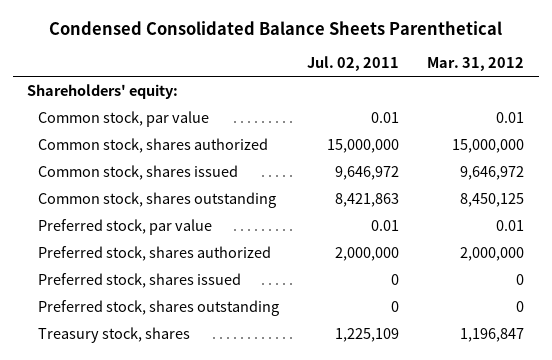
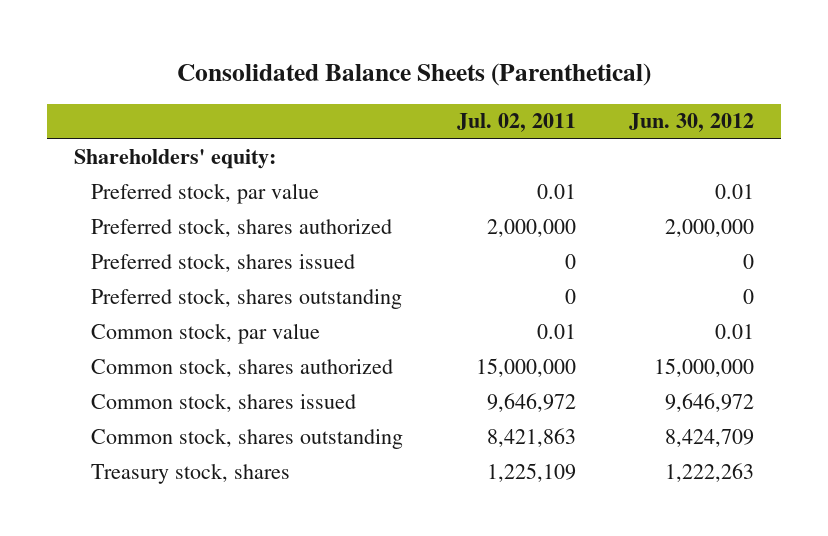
- Condensed Consolidated Balance Sheets Parenthetical
+ Consolidated Balance Sheets (Parenthetical)
- | Jul. 02, 2011 | Mar. 31, 2012
+ | Jul. 02, 2011 | Jun. 30, 2012
moved down: Common stock, par value | 0.01 | 0.01
moved down: Common stock, shares authorized | 15,000,000 | 15,000,000
moved down: Common stock, shares issued | 9,646,972 | 9,646,972
moved down: Common stock, shares outstanding | 8,421,863 | 8,424,709

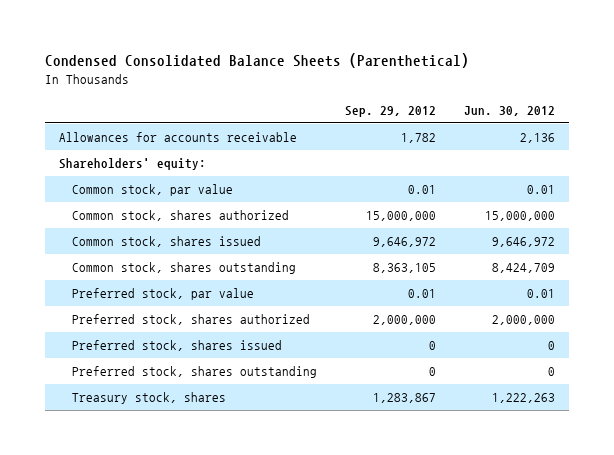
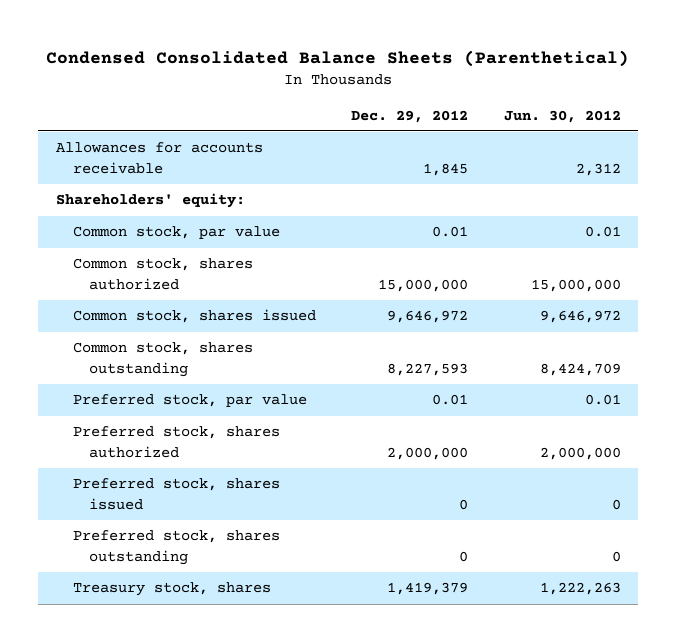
- | Sep. 29, 2012 | Jun. 30, 2012
+ | Dec. 29, 2012 | Jun. 30, 2012
- Allowances for accounts receivable | 1,782 | 2,136
+ Allowances for accounts receivable | 1,845 | 2,312

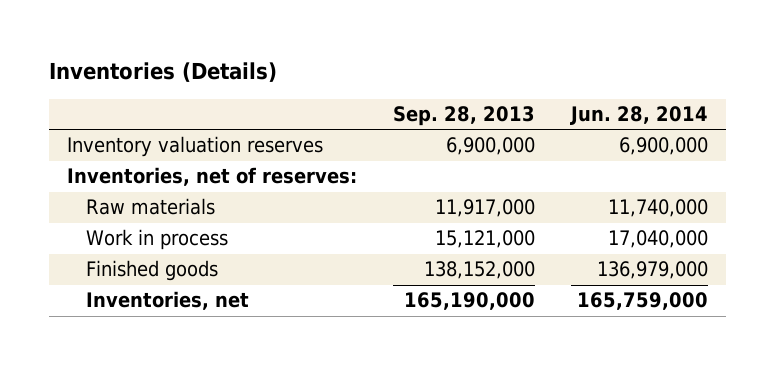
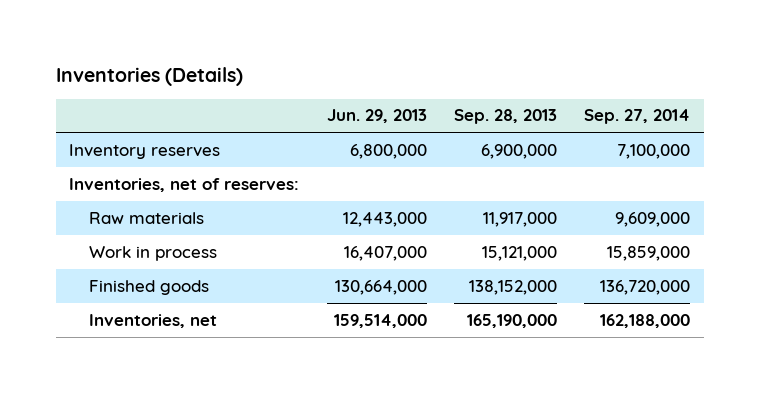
- | Sep. 28, 2013 | Jun. 28, 2014
+ | Jun. 29, 2013 | Sep. 28, 2013 | Sep. 27, 2014
- Inventory valuation reserves | 6,900,000 | 6,900,000
+ Inventory reserves | 6,800,000 | 6,900,000 | 7,100,000

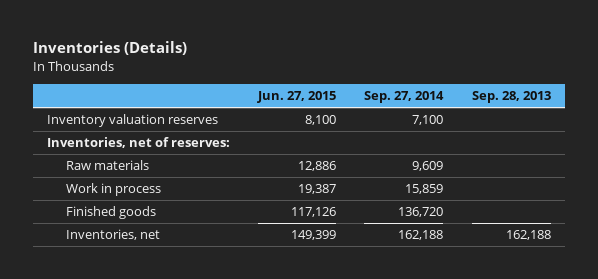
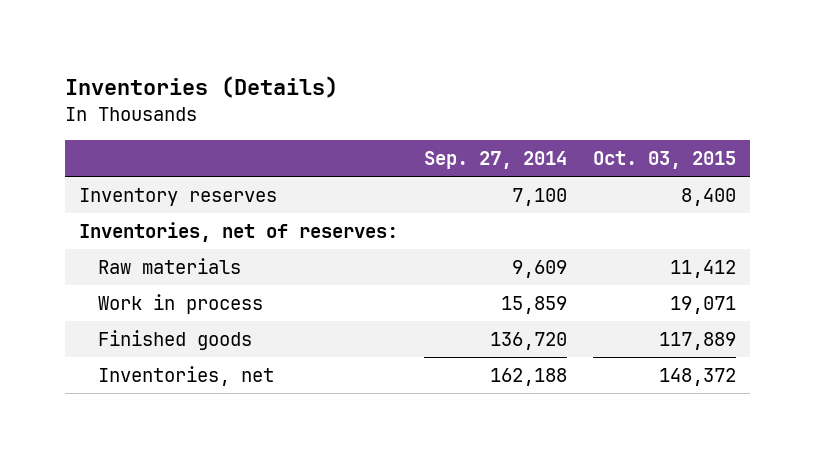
- | Jun. 27, 2015 | Sep. 27, 2014 | Sep. 28, 2013
+ | Sep. 27, 2014 | Oct. 03, 2015
- Inventory valuation reserves | 8,100 | 7,100 |
+ Inventory reserves | 7,100 | 8,400

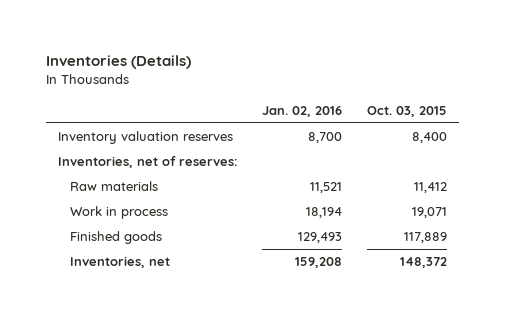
- | Sep. 27, 2014 | Oct. 03, 2015
+ | Jan. 02, 2016 | Oct. 03, 2015
- Inventory reserves | 7,100 | 8,400
+ Inventory valuation reserves | 8,700 | 8,400

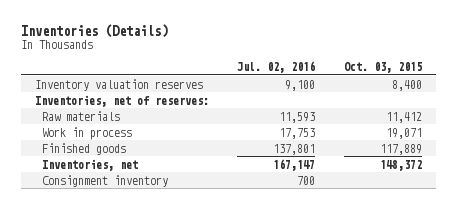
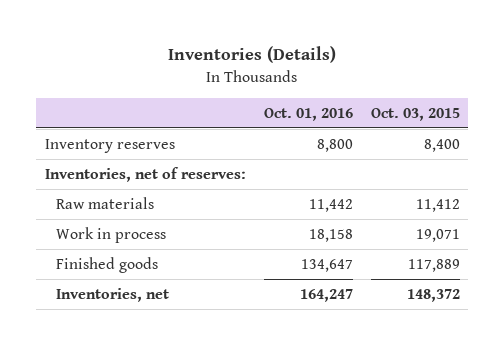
- | Jul. 02, 2016 | Oct. 03, 2015
+ | Oct. 01, 2016 | Oct. 03, 2015
- Inventory valuation reserves | 9,100 | 8,400
+ Inventory reserves | 8,800 | 8,400
- Consignment inventory | 700 |

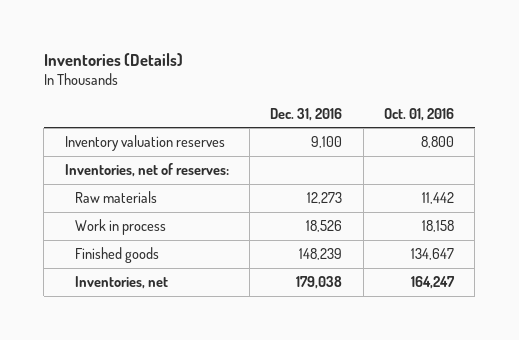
- | Oct. 01, 2016 | Oct. 03, 2015
+ | Dec. 31, 2016 | Oct. 01, 2016
- Inventory reserves | 8,800 | 8,400
+ Inventory valuation reserves | 9,100 | 8,800

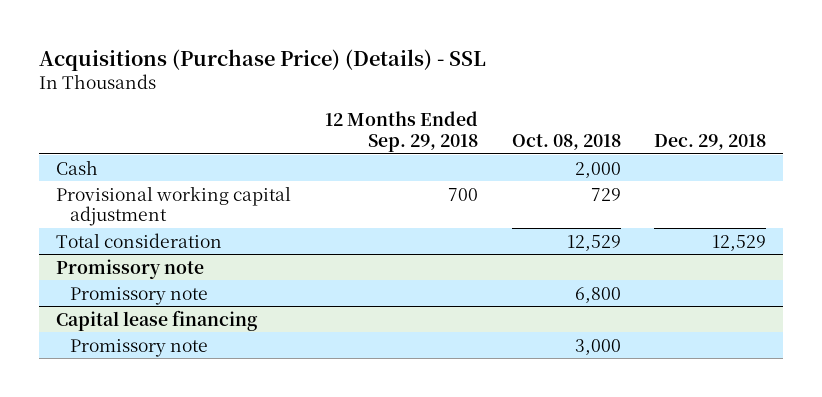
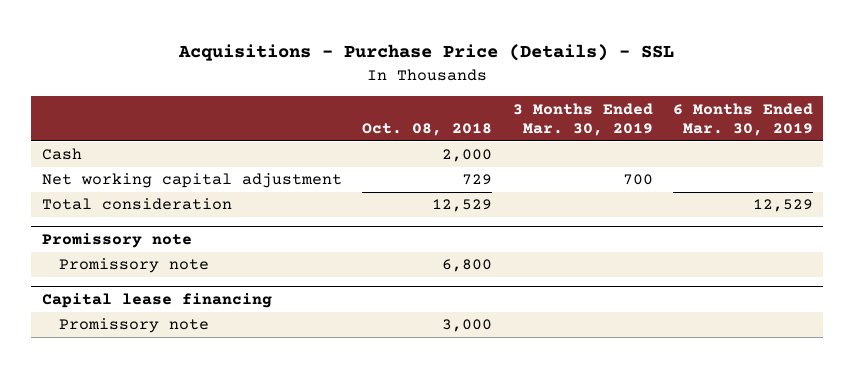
- Acquisitions (Purchase Price) (Details) - SSL
+ Acquisitions - Purchase Price (Details) - SSL
- | 12 Months Ended Sep. 29, 2018 | Oct. 08, 2018 | Dec. 29, 2018
+ | Oct. 08, 2018 | 3 Months Ended Mar. 30, 2019 | 6 Months Ended Mar. 30, 2019
- Provisional working capital adjustment | 700 | 729 |
+ Net working capital adjustment | 729 | 700 |

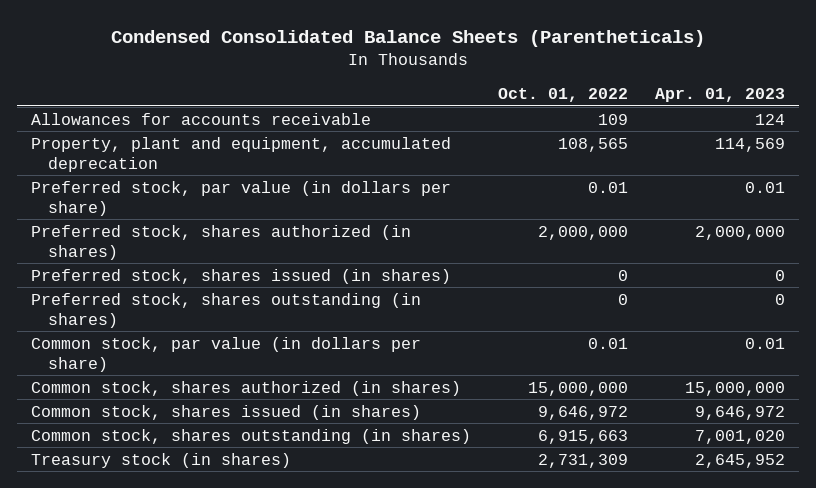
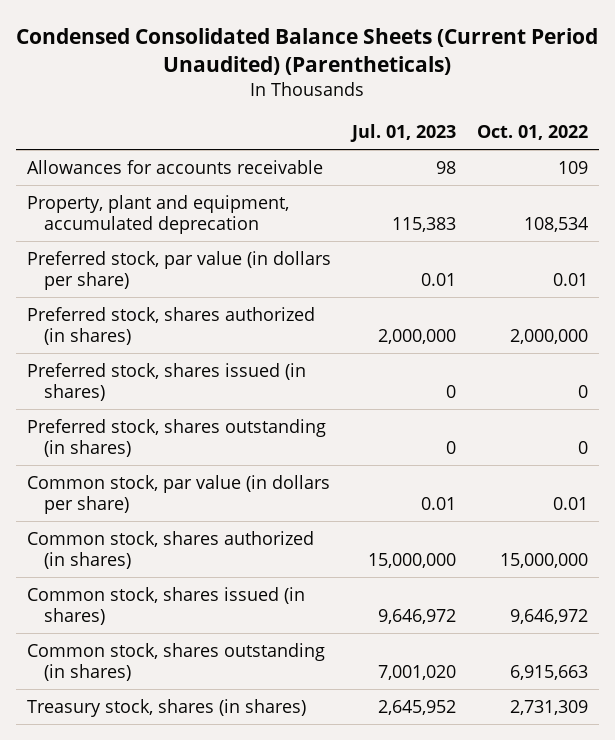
- Condensed Consolidated Balance Sheets (Parentheticals)
+ Condensed Consolidated Balance Sheets (Current Period Unaudited) (Parentheticals)
- | Oct. 01, 2022 | Apr. 01, 2023
+ | Jul. 01, 2023 | Oct. 01, 2022
- Property, plant and equipment, accumulated deprecation | 108,565 | 114,569
+ Property, plant and equipment, accumulated deprecation | 115,383 | 108,534
- Treasury stock (in shares) | 2,731,309 | 2,645,952
+ Treasury stock, shares (in shares) | 2,645,952 | 2,731,309

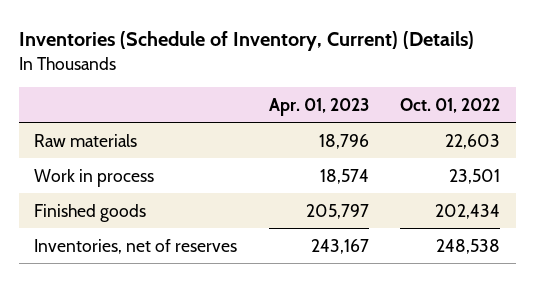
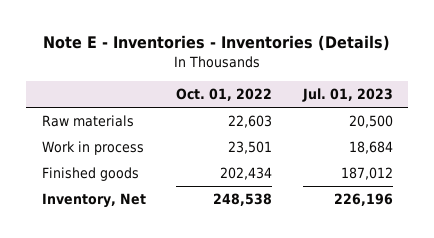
- Inventories (Schedule of Inventory, Current) (Details)
+ Note E - Inventories - Inventories (Details)
- | Apr. 01, 2023 | Oct. 01, 2022
+ | Oct. 01, 2022 | Jul. 01, 2023
- Inventories, net of reserves | 243,167 | 248,538
+ Inventory, Net | 248,538 | 226,196

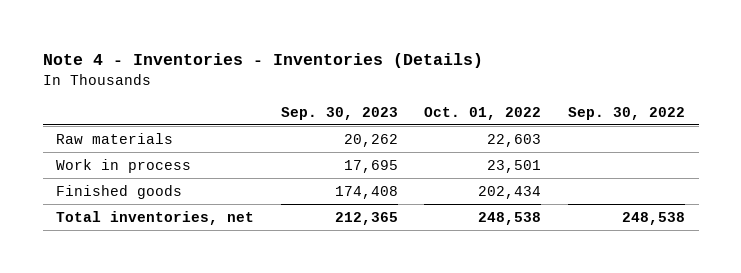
- Note E - Inventories - Inventories (Details)
+ Note 4 - Inventories - Inventories (Details)
- | Oct. 01, 2022 | Jul. 01, 2023
+ | Sep. 30, 2023 | Oct. 01, 2022 | Sep. 30, 2022
- Inventory, Net | 248,538 | 226,196
+ Total inventories, net | 212,365 | 248,538 | 248,538

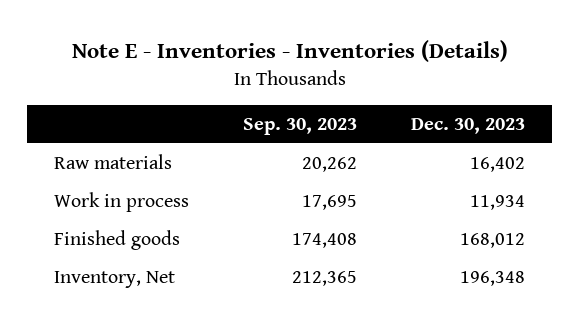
- Note 4 - Inventories - Inventories (Details)
+ Note E - Inventories - Inventories (Details)
- | Sep. 30, 2023 | Oct. 01, 2022 | Sep. 30, 2022
+ | Sep. 30, 2023 | Dec. 30, 2023
- Total inventories, net | 212,365 | 248,538 | 248,538
+ Inventory, Net | 212,365 | 196,348

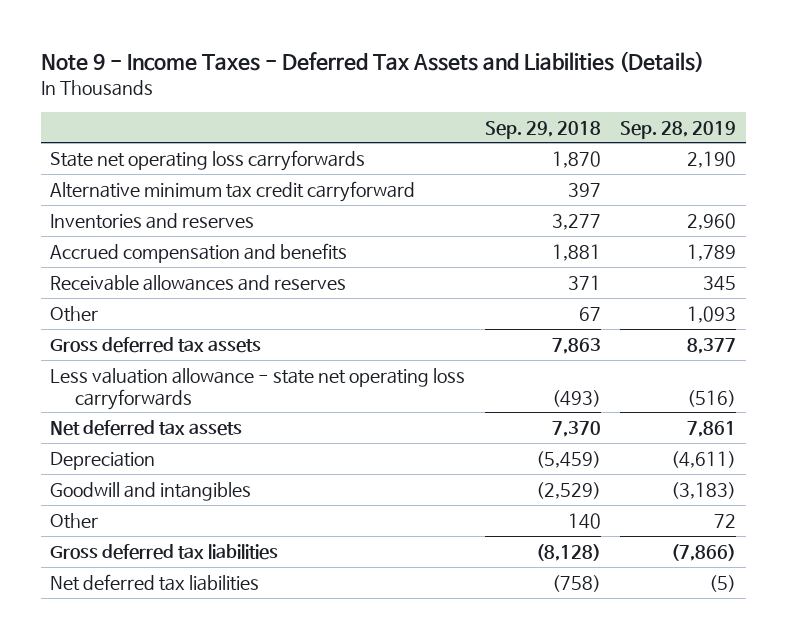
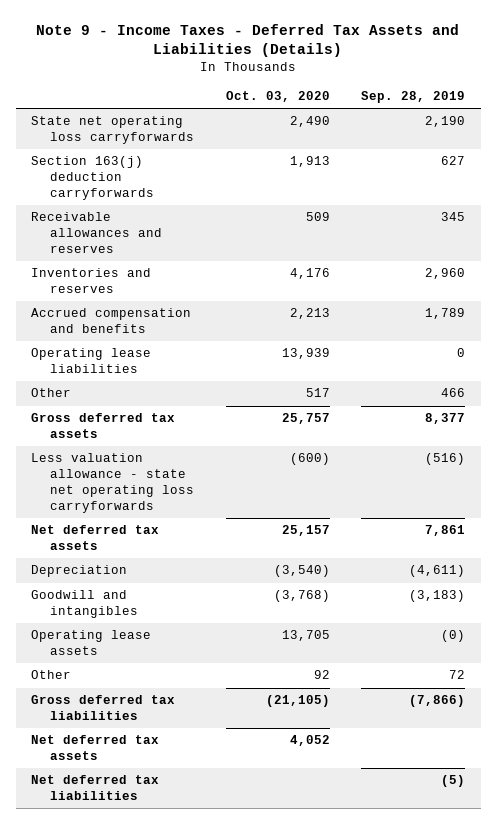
- | Sep. 29, 2018 | Sep. 28, 2019
+ | Oct. 03, 2020 | Sep. 28, 2019
- Alternative minimum tax credit carryforward | 397 |
+ Section 163(j) deduction carryforwards | 1,913 | 627
moved up: Receivable allowances and reserves | 509 | 345
- Other | 67 | 1,093
+ Operating lease liabilities | 13,939 | 0
+ Other | 517 | 466
+ Operating lease assets | 13,705 | (0)
+ Net deferred tax assets | 4,052 |

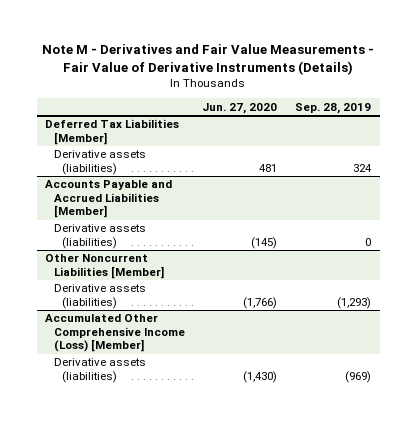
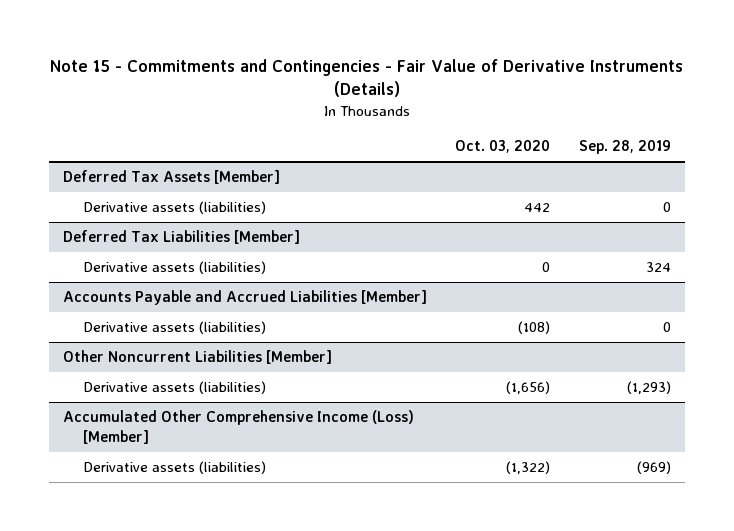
- Note M - Derivatives and Fair Value Measurements - Fair Value of Derivative Instruments (Details)
+ Note 15 - Commitments and Contingencies - Fair Value of Derivative Instruments (Details)
- | Jun. 27, 2020 | Sep. 28, 2019
+ | Oct. 03, 2020 | Sep. 28, 2019
+ Deferred Tax Assets [Member]
+ Derivative assets (liabilities) | 442 | 0

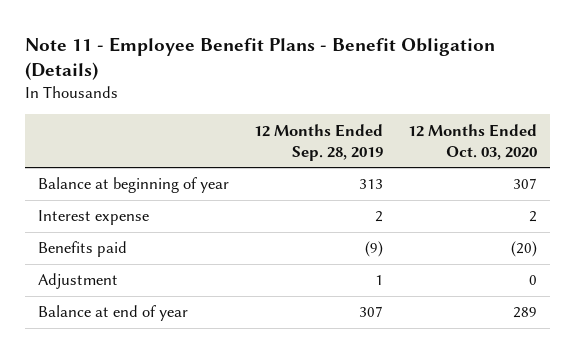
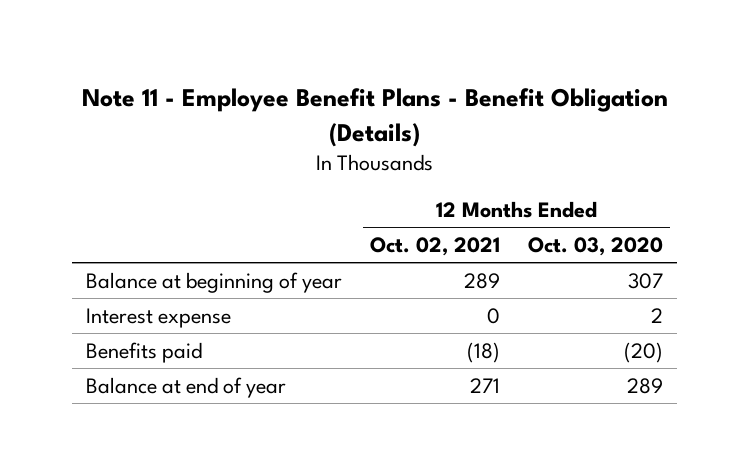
- | 12 Months Ended Sep. 28, 2019 | 12 Months Ended Oct. 03, 2020
+ | 12 Months Ended Oct. 02, 2021 | 12 Months Ended Oct. 03, 2020
- Adjustment | 1 | 0

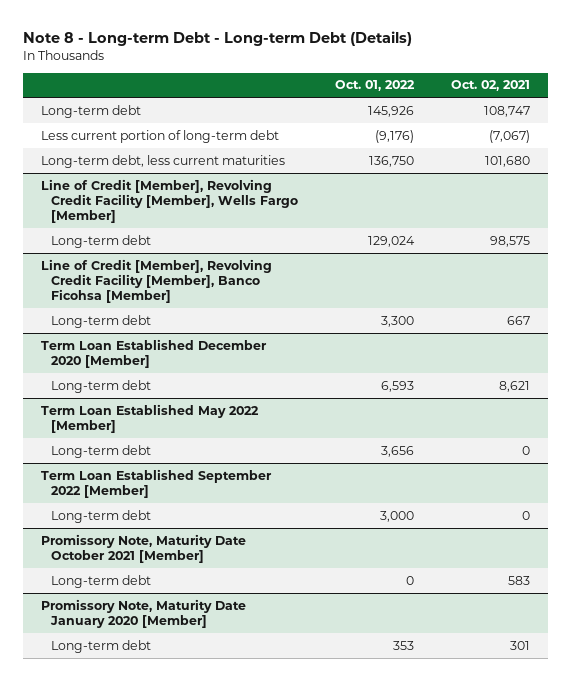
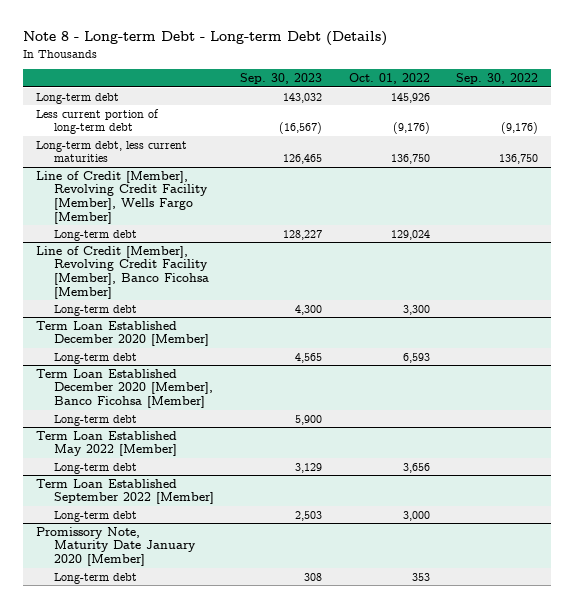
- | Oct. 01, 2022 | Oct. 02, 2021
+ | Sep. 30, 2023 | Oct. 01, 2022 | Sep. 30, 2022
+ Term Loan Established December 2020 [Member], Banco Ficohsa [Member]
+ Long-term debt | 5,900 | |
- Promissory Note, Maturity Date October 2021 [Member]
- Long-term debt | 0 | 583

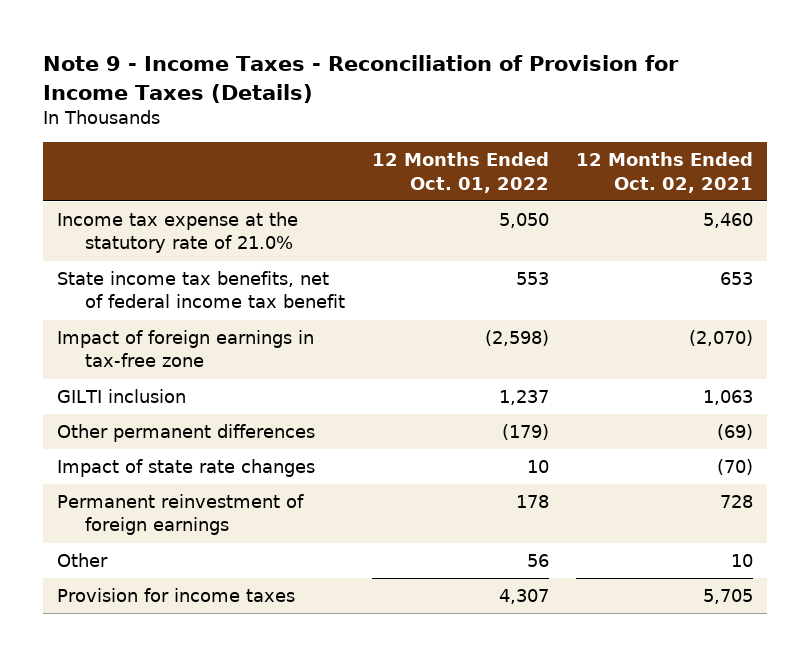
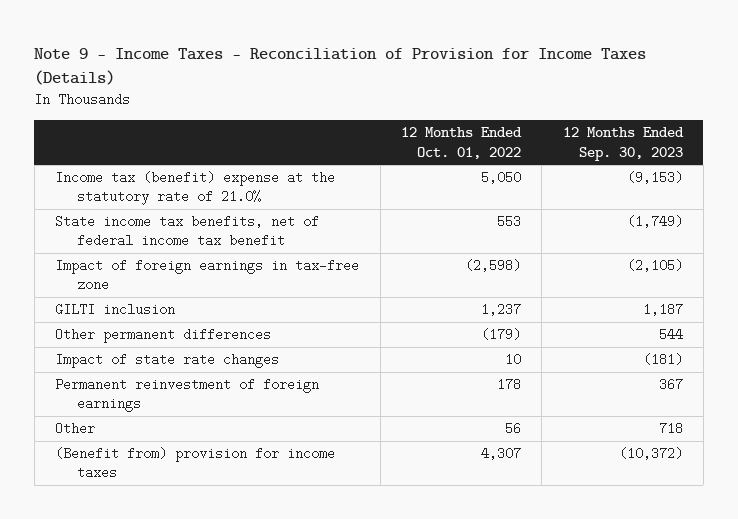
- | 12 Months Ended Oct. 01, 2022 | 12 Months Ended Oct. 02, 2021
+ | 12 Months Ended Oct. 01, 2022 | 12 Months Ended Sep. 30, 2023
- Income tax expense at the statutory rate of 21.0% | 5,050 | 5,460
+ Income tax (benefit) expense at the statutory rate of 21.0% | 5,050 | (9,153)
- Provision for income taxes | 4,307 | 5,705
+ (Benefit from) provision for income taxes | 4,307 | (10,372)

